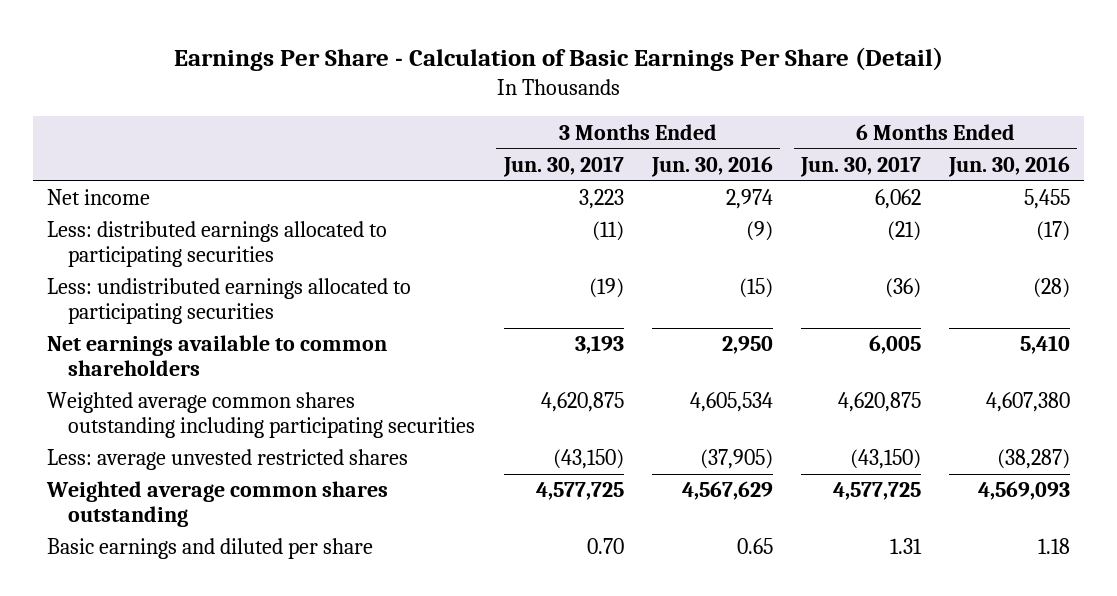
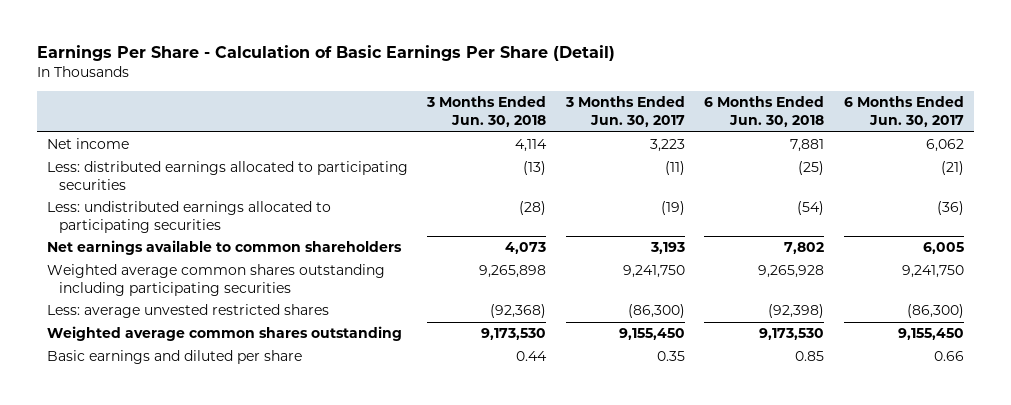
- | 3 Months Ended Jun. 30, 2017 | 3 Months Ended Jun. 30, 2016 | 6 Months Ended Jun. 30, 2017 | 6 Months Ended Jun. 30, 2016
+ | 3 Months Ended Jun. 30, 2018 | 3 Months Ended Jun. 30, 2017 | 6 Months Ended Jun. 30, 2018 | 6 Months Ended Jun. 30, 2017
- Weighted average common shares outstanding including participating securities | 4,620,875 | 4,605,534 | 4,620,875 | 4,607,380
- Less: average unvested restricted shares | (43,150) | (37,905) | (43,150) | (38,287)
- Weighted average common shares outstanding | 4,577,725 | 4,567,629 | 4,577,725 | 4,569,093
- Basic earnings and diluted per share | 0.70 | 0.65 | 1.31 | 1.18
+ Weighted average common shares outstanding including participating securities | 9,265,898 | 9,241,750 | 9,265,928 | 9,241,750
+ Less: average unvested restricted shares | (92,368) | (86,300) | (92,398) | (86,300)
+ Weighted average common shares outstanding | 9,173,530 | 9,155,450 | 9,173,530 | 9,155,450
+ Basic earnings and diluted per share | 0.44 | 0.35 | 0.85 | 0.66

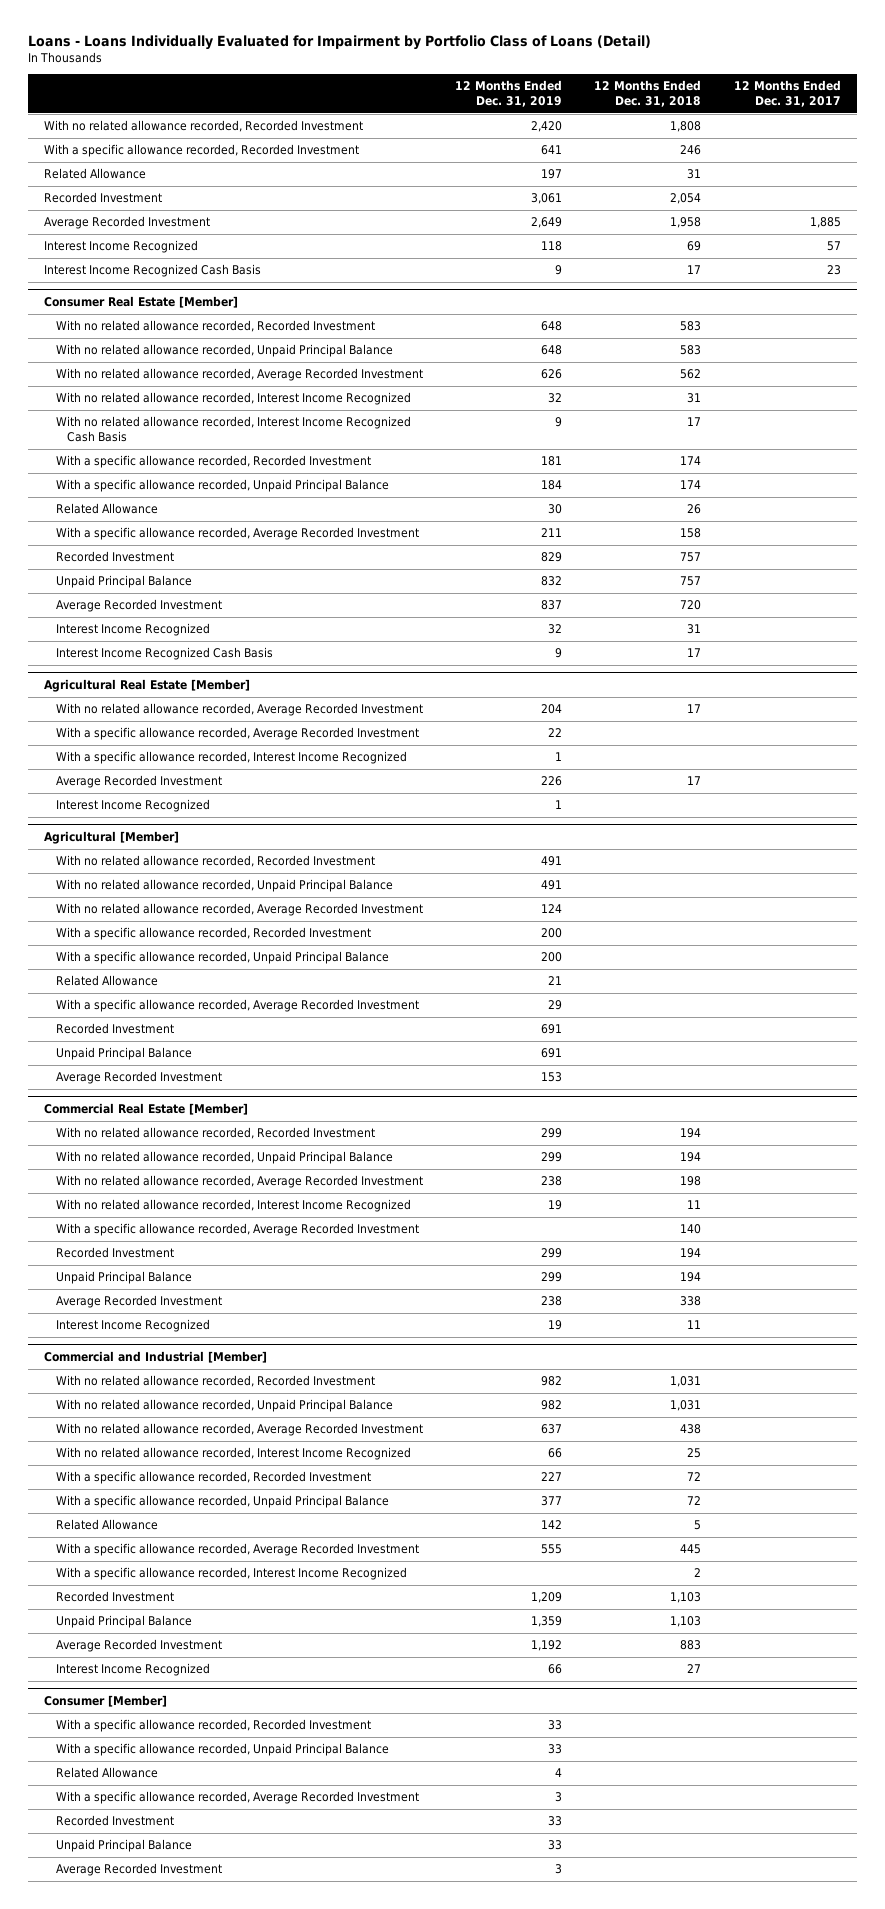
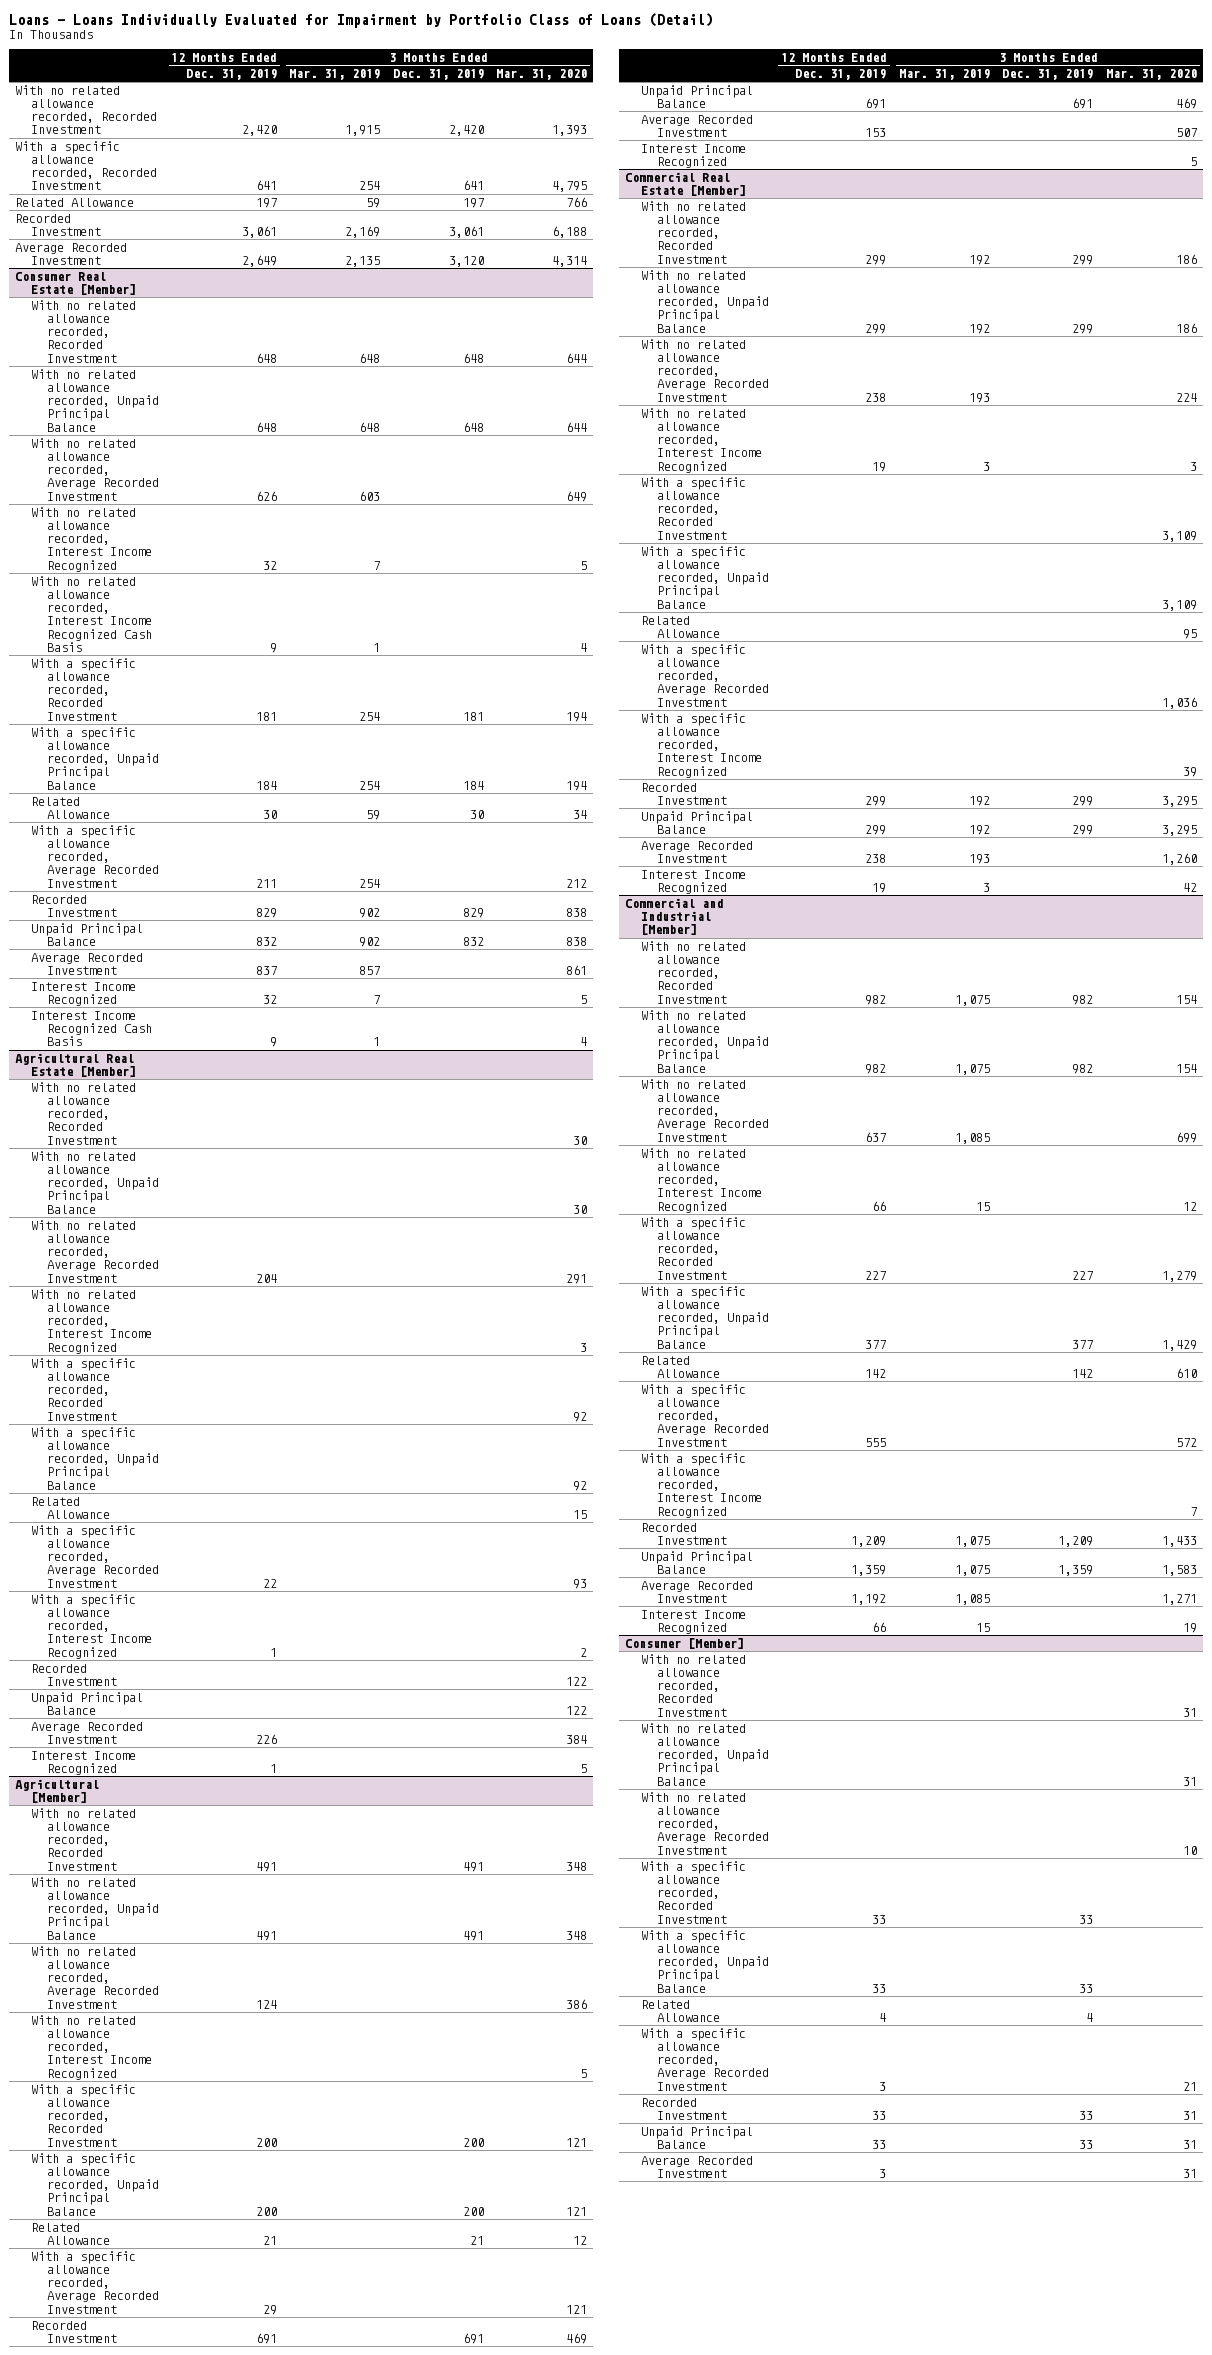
- | 12 Months Ended Dec. 31, 2019 | 12 Months Ended Dec. 31, 2018 | 12 Months Ended Dec. 31, 2017
+ | 12 Months Ended Dec. 31, 2019 | 3 Months Ended Mar. 31, 2019 | 3 Months Ended Dec. 31, 2019 | 3 Months Ended Mar. 31, 2020
- Interest Income Recognized | 118 | 69 | 57
- Interest Income Recognized Cash Basis | 9 | 17 | 23
@ Agricultural Real Estate [Member]
+ With no related allowance recorded, Recorded Investment | | | | 30
+ With no related allowance recorded, Unpaid Principal Balance | | | | 30
+ With no related allowance recorded, Interest Income Recognized | | | | 3
+ With a specific allowance recorded, Recorded Investment | | | | 92
+ With a specific allowance recorded, Unpaid Principal Balance | | | | 92
+ Related Allowance | | | | 15
+ Recorded Investment | | | | 122
+ Unpaid Principal Balance | | | | 122
@ Agricultural [Member]
+ With no related allowance recorded, Interest Income Recognized | | | | 5
+ Interest Income Recognized | | | | 5
@ Commercial Real Estate [Member]
+ With a specific allowance recorded, Recorded Investment | | | | 3,109
+ With a specific allowance recorded, Unpaid Principal Balance | | | | 3,109
+ Related Allowance | | | | 95
+ With a specific allowance recorded, Interest Income Recognized | | | | 39
@ Consumer [Member]
+ With no related allowance recorded, Recorded Investment | | | | 31
+ With no related allowance recorded, Unpaid Principal Balance | | | | 31
+ With no related allowance recorded, Average Recorded Investment | | | | 10

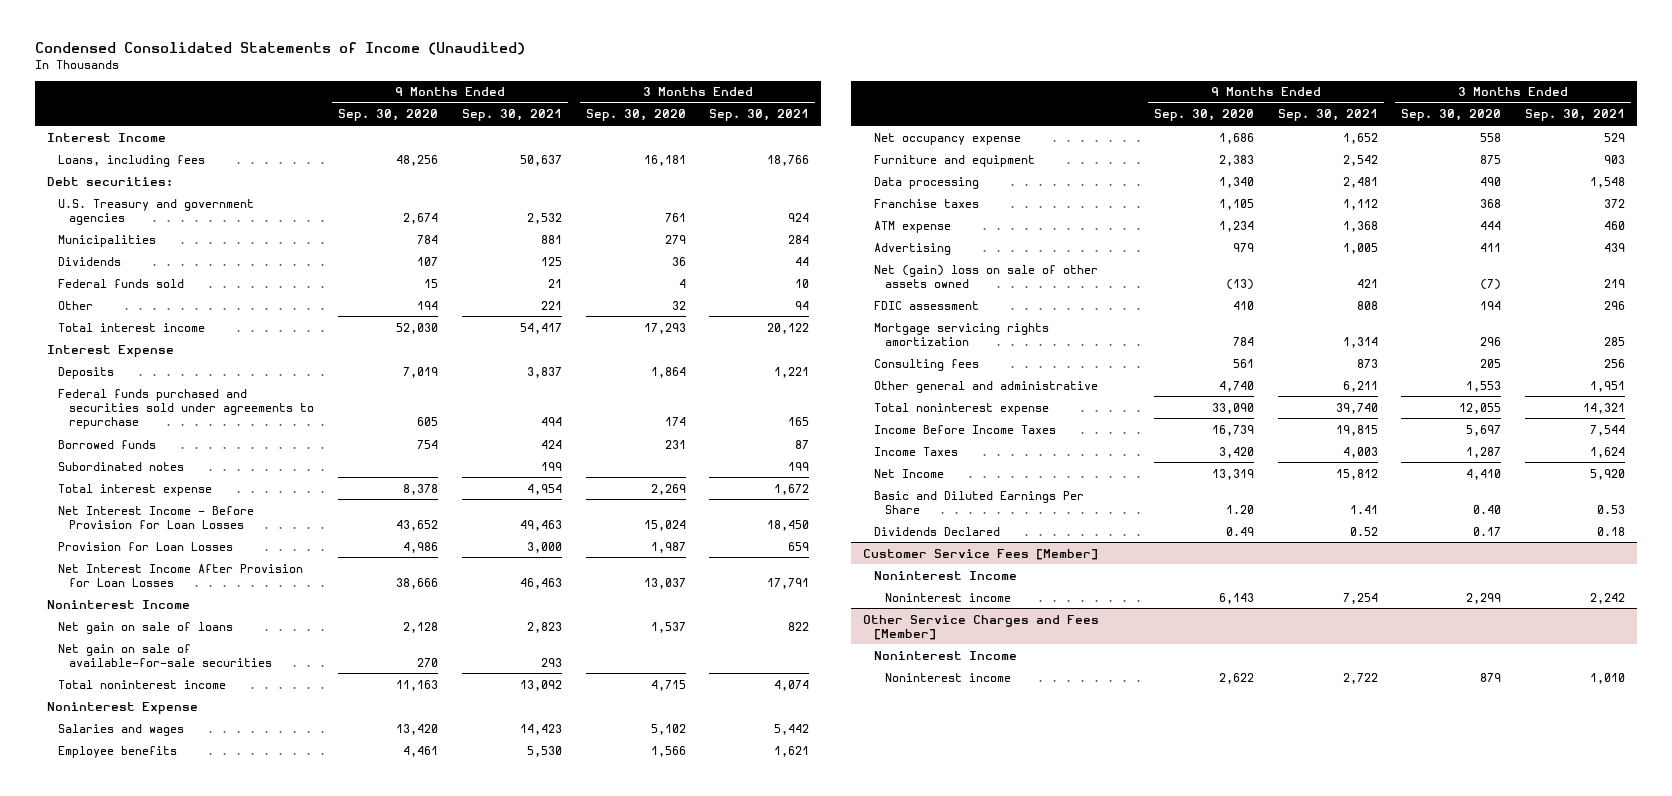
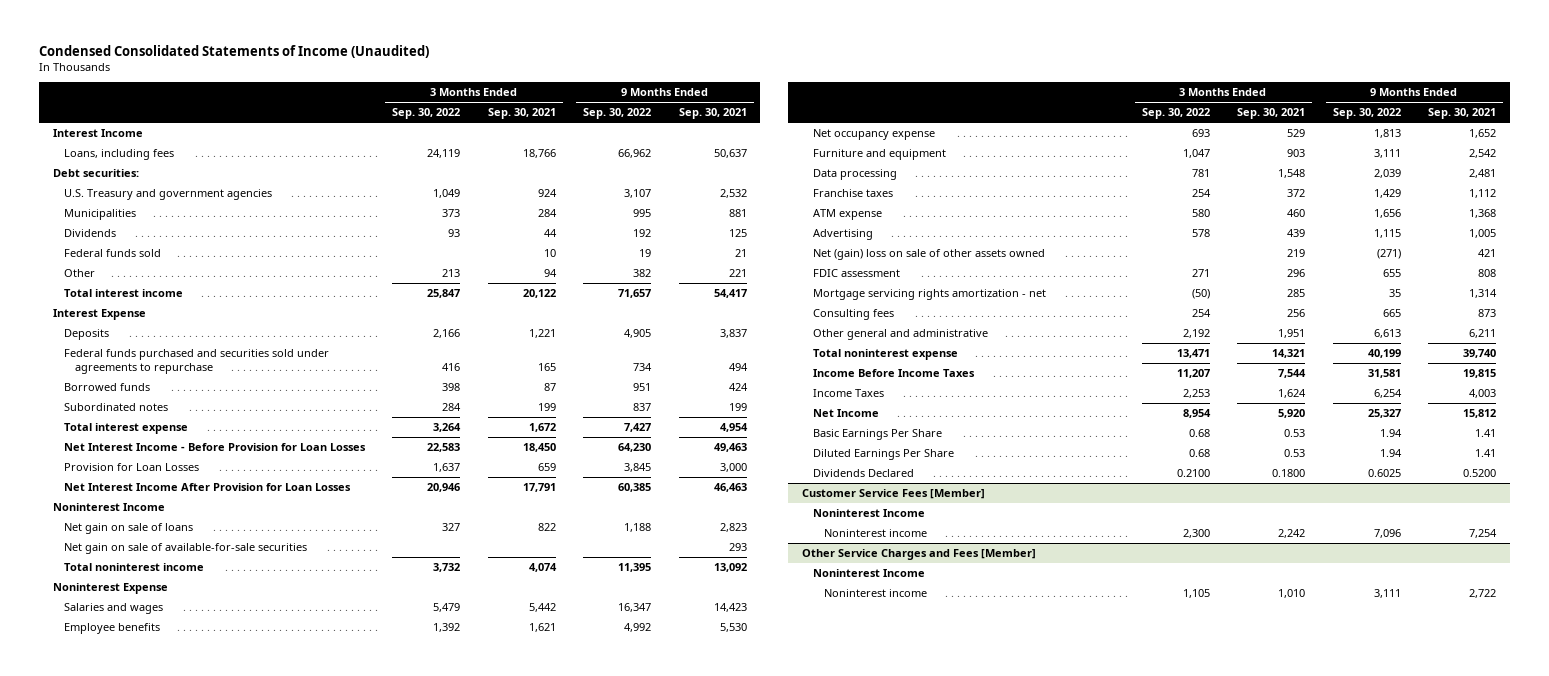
- | 9 Months Ended Sep. 30, 2020 | 9 Months Ended Sep. 30, 2021 | 3 Months Ended Sep. 30, 2020 | 3 Months Ended Sep. 30, 2021
+ | 3 Months Ended Sep. 30, 2022 | 3 Months Ended Sep. 30, 2021 | 9 Months Ended Sep. 30, 2022 | 9 Months Ended Sep. 30, 2021
- Mortgage servicing rights amortization | 784 | 1,314 | 296 | 285
+ Mortgage servicing rights amortization - net | (50) | 285 | 35 | 1,314
- Basic and Diluted Earnings Per Share | 1.20 | 1.41 | 0.40 | 0.53
- Dividends Declared | 0.49 | 0.52 | 0.17 | 0.18
+ Basic Earnings Per Share | 0.68 | 0.53 | 1.94 | 1.41
+ Diluted Earnings Per Share | 0.68 | 0.53 | 1.94 | 1.41
+ Dividends Declared | 0.2100 | 0.1800 | 0.6025 | 0.5200

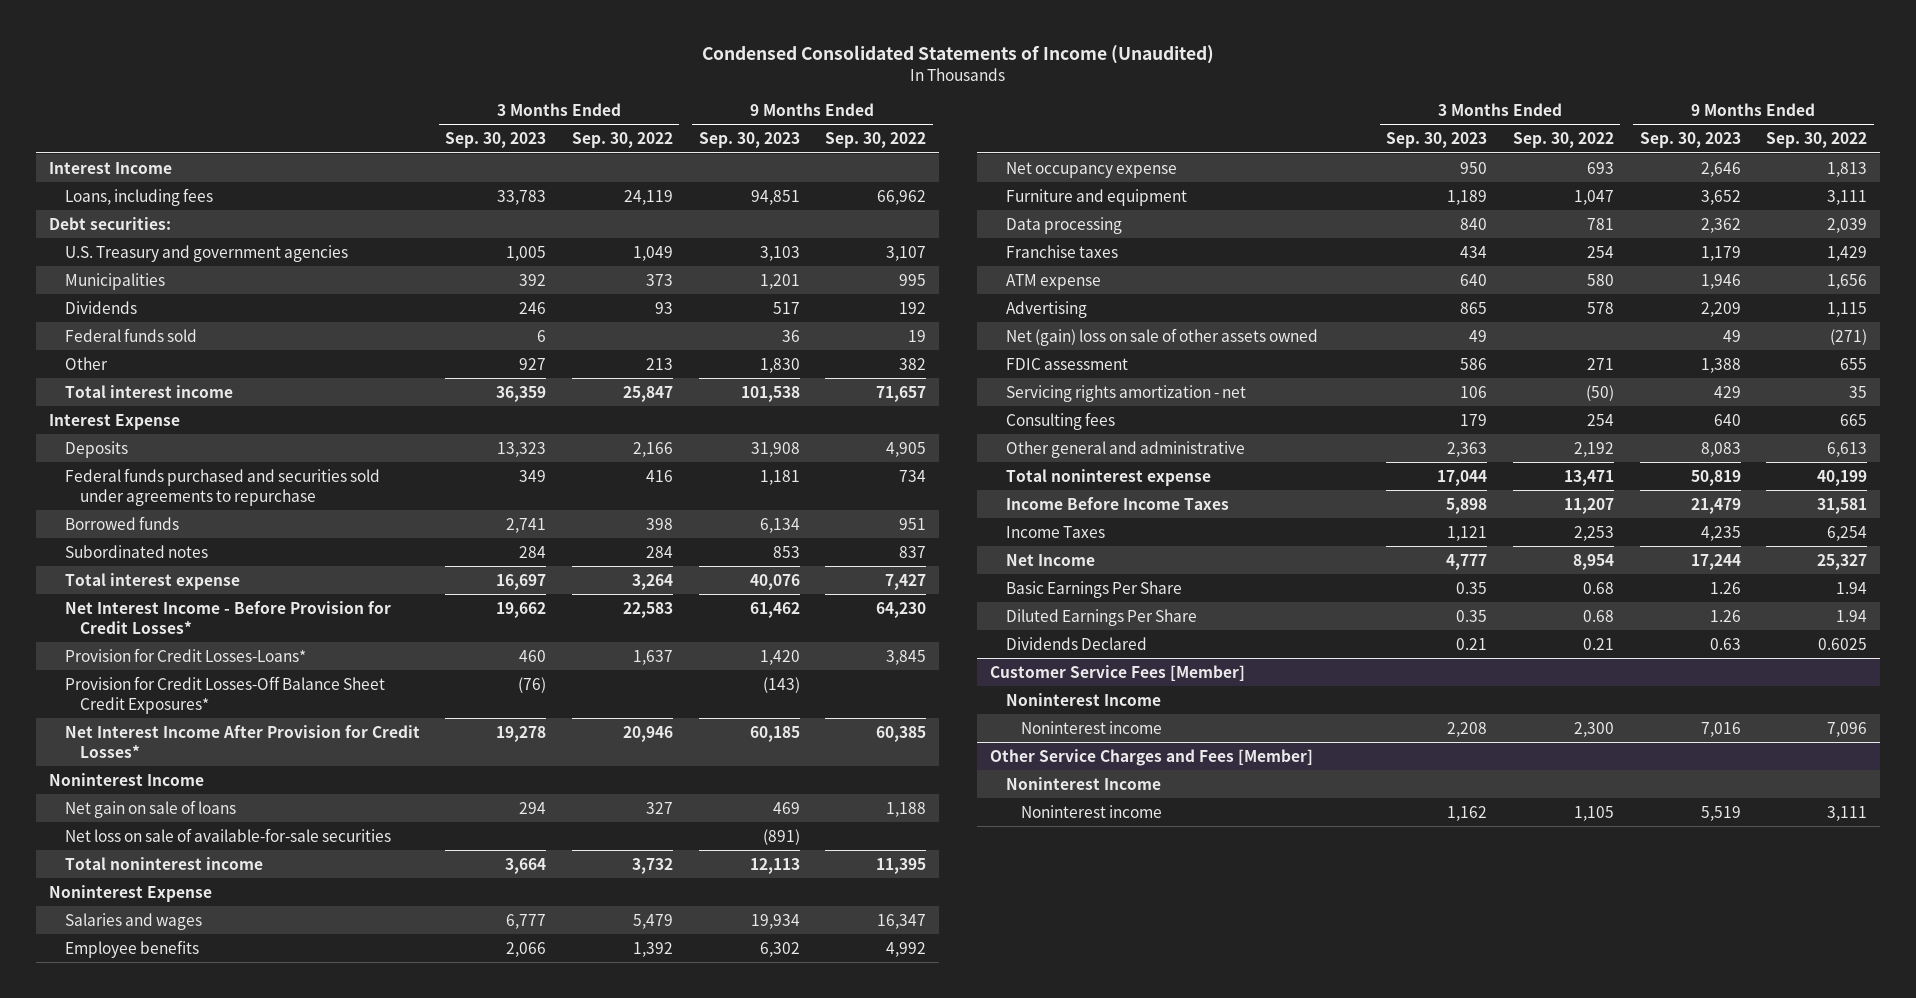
- | 3 Months Ended Sep. 30, 2022 | 3 Months Ended Sep. 30, 2021 | 9 Months Ended Sep. 30, 2022 | 9 Months Ended Sep. 30, 2021
+ | 3 Months Ended Sep. 30, 2023 | 3 Months Ended Sep. 30, 2022 | 9 Months Ended Sep. 30, 2023 | 9 Months Ended Sep. 30, 2022
- Net Interest Income - Before Provision for Loan Losses | 22,583 | 18,450 | 64,230 | 49,463
- Provision for Loan Losses | 1,637 | 659 | 3,845 | 3,000
- Net Interest Income After Provision for Loan Losses | 20,946 | 17,791 | 60,385 | 46,463
+ Net Interest Income - Before Provision for Credit Losses* | 19,662 | 22,583 | 61,462 | 64,230
+ Provision for Credit Losses-Loans* | 460 | 1,637 | 1,420 | 3,845
+ Provision for Credit Losses-Off Balance Sheet Credit Exposures* | (76) | | (143) |
+ Net Interest Income After Provision for Credit Losses* | 19,278 | 20,946 | 60,185 | 60,385
- Net gain on sale of available-for-sale securities | | | | 293
+ Net loss on sale of available-for-sale securities | | | (891) |
- Mortgage servicing rights amortization - net | (50) | 285 | 35 | 1,314
+ Servicing rights amortization - net | 106 | (50) | 429 | 35
- Dividends Declared | 0.2100 | 0.1800 | 0.6025 | 0.5200
+ Dividends Declared | 0.21 | 0.21 | 0.63 | 0.6025

